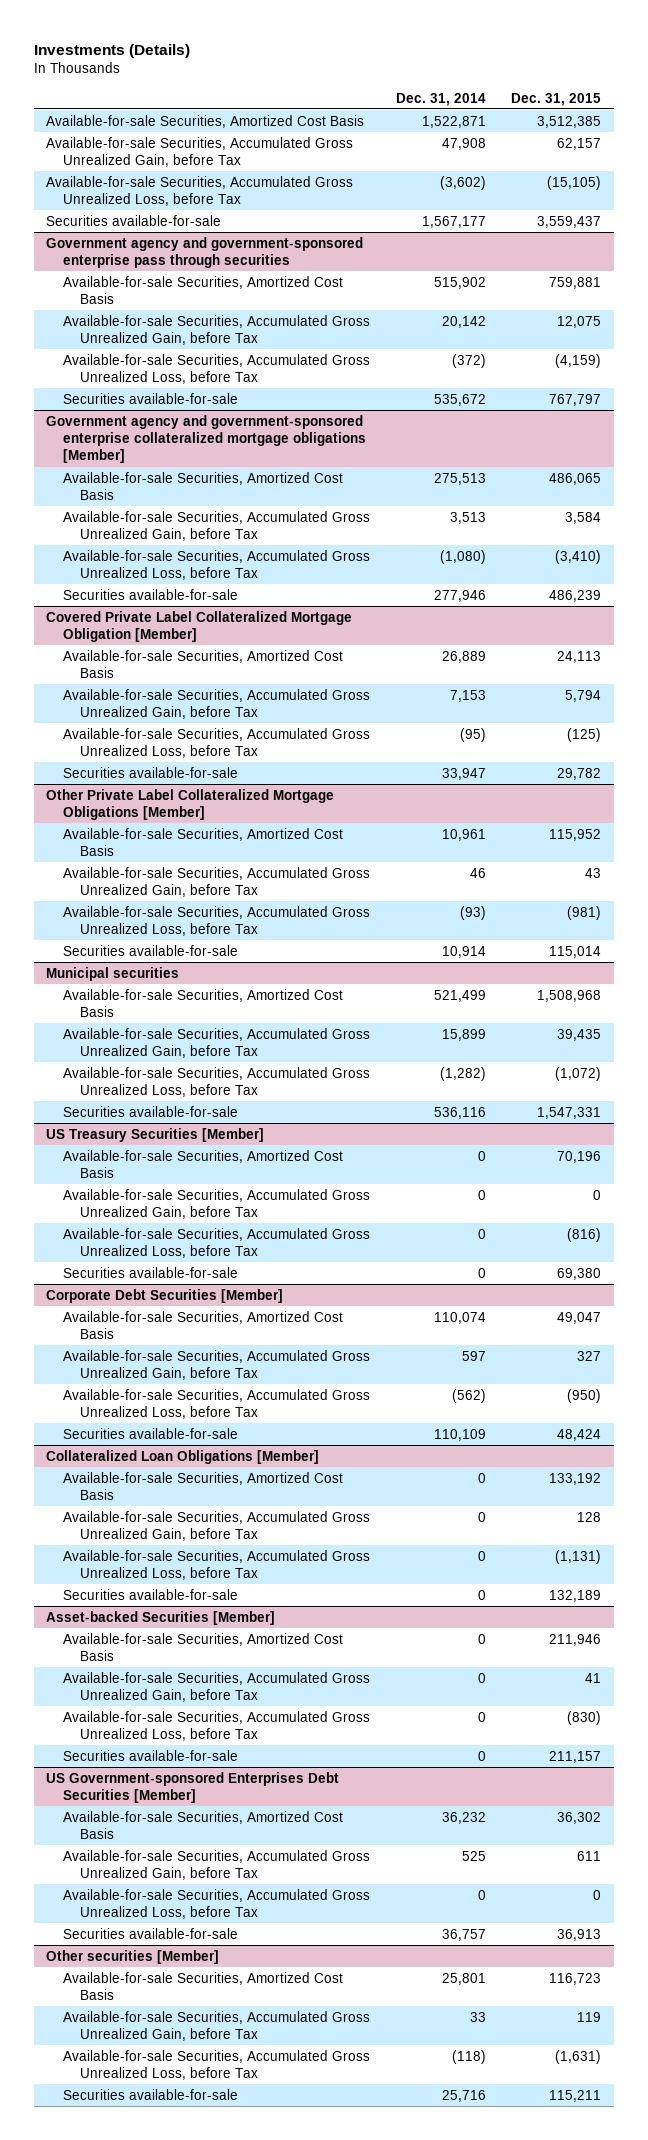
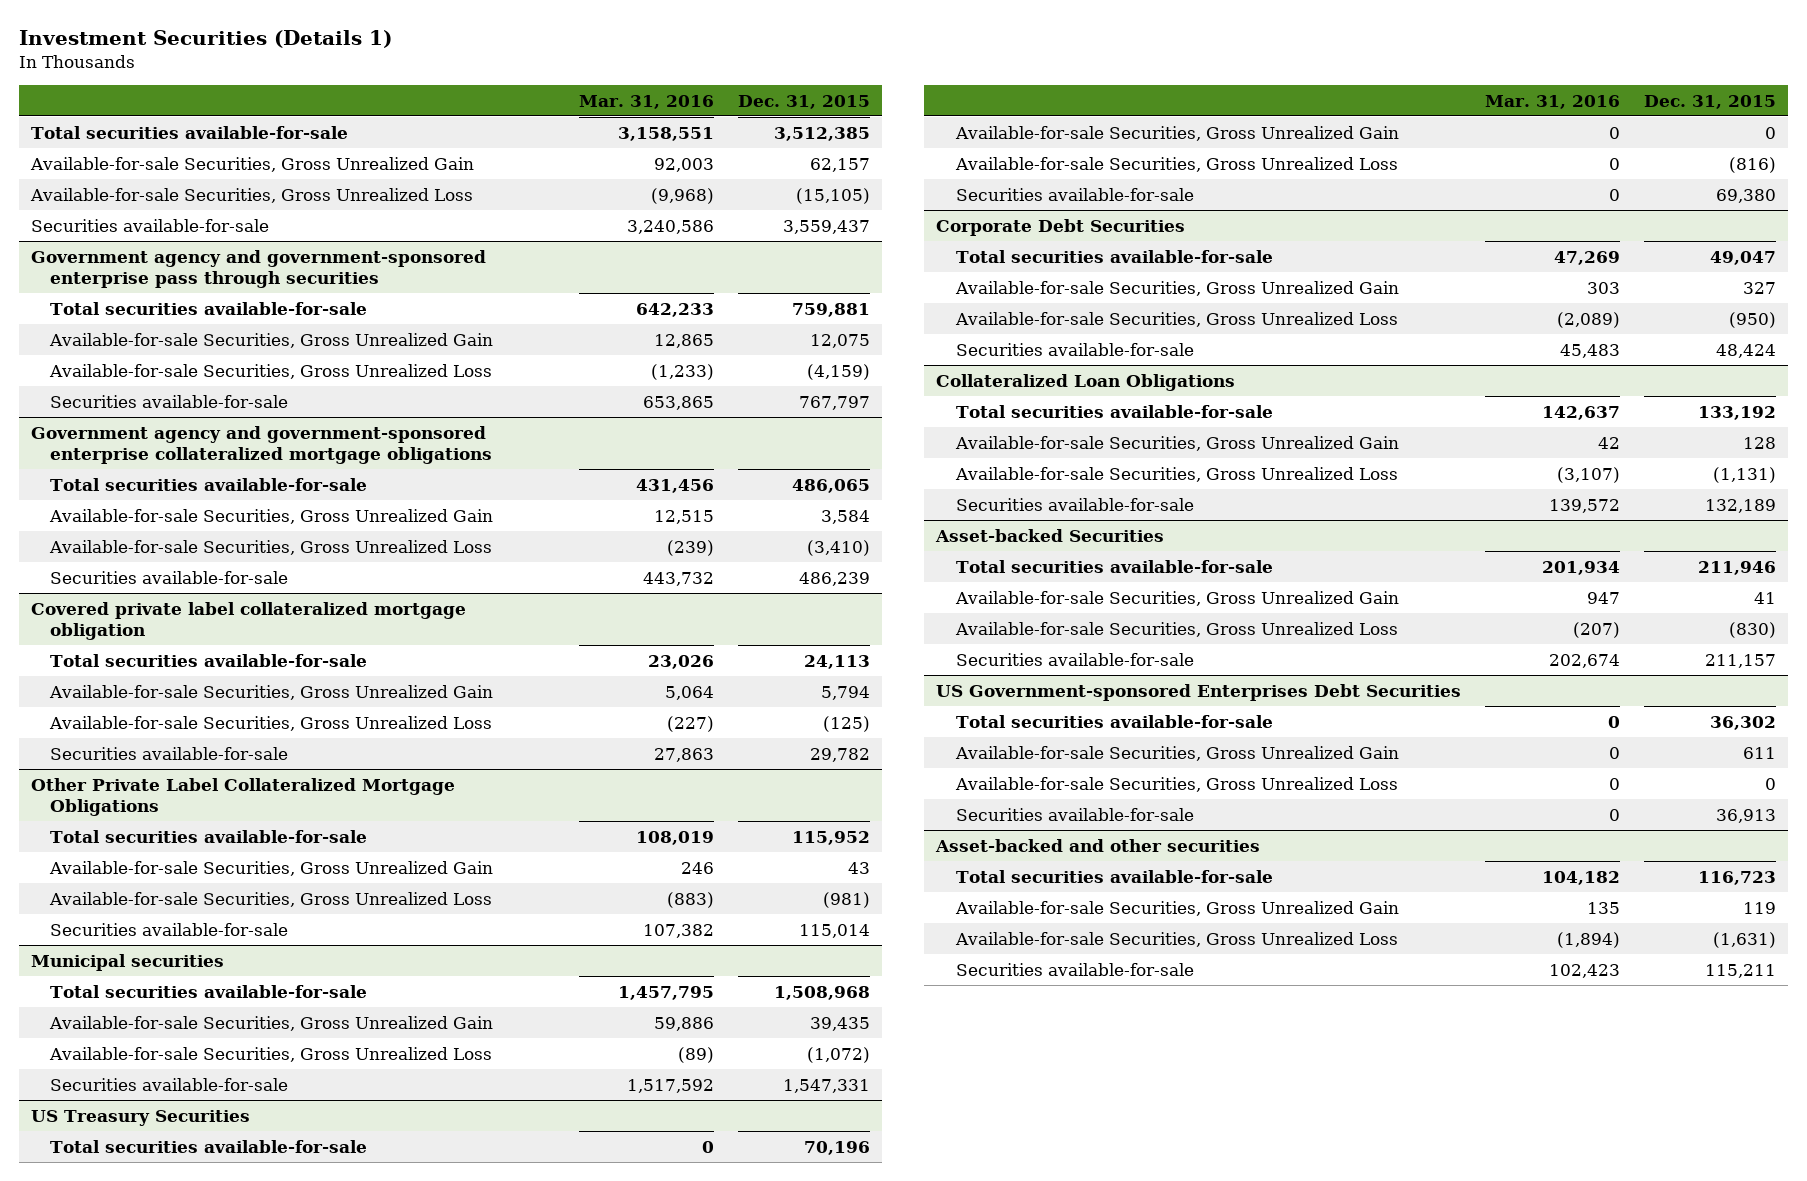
- Investments (Details)
+ Investment Securities (Details 1)
- | Dec. 31, 2014 | Dec. 31, 2015
+ | Mar. 31, 2016 | Dec. 31, 2015
- Available-for-sale Securities, Amortized Cost Basis | 1,522,871 | 3,512,385
- Available-for-sale Securities, Accumulated Gross Unrealized Gain, before Tax | 47,908 | 62,157
- Available-for-sale Securities, Accumulated Gross Unrealized Loss, before Tax | (3,602) | (15,105)
+ Total securities available-for-sale | 3,158,551 | 3,512,385
+ Available-for-sale Securities, Gross Unrealized Gain | 92,003 | 62,157
+ Available-for-sale Securities, Gross Unrealized Loss | (9,968) | (15,105)
@ Government agency and government-sponsored enterprise pass through securities
- Available-for-sale Securities, Amortized Cost Basis | 515,902 | 759,881
- Available-for-sale Securities, Accumulated Gross Unrealized Gain, before Tax | 20,142 | 12,075
- Available-for-sale Securities, Accumulated Gross Unrealized Loss, before Tax | (372) | (4,159)
+ Total securities available-for-sale | 642,233 | 759,881
+ Available-for-sale Securities, Gross Unrealized Gain | 12,865 | 12,075
+ Available-for-sale Securities, Gross Unrealized Loss | (1,233) | (4,159)
- Government agency and government-sponsored enterprise collateralized mortgage obligations [Member]
- Available-for-sale Securities, Amortized Cost Basis | 275,513 | 486,065
- Available-for-sale Securities, Accumulated Gross Unrealized Gain, before Tax | 3,513 | 3,584
- Available-for-sale Securities, Accumulated Gross Unrealized Loss, before Tax | (1,080) | (3,410)
+ Government agency and government-sponsored enterprise collateralized mortgage obligations
+ Total securities available-for-sale | 431,456 | 486,065
+ Available-for-sale Securities, Gross Unrealized Gain | 12,515 | 3,584
+ Available-for-sale Securities, Gross Unrealized Loss | (239) | (3,410)
- Covered Private Label Collateralized Mortgage Obligation [Member]
- Available-for-sale Securities, Amortized Cost Basis | 26,889 | 24,113
- Available-for-sale Securities, Accumulated Gross Unrealized Gain, before Tax | 7,153 | 5,794
- Available-for-sale Securities, Accumulated Gross Unrealized Loss, before Tax | (95) | (125)
+ Covered private label collateralized mortgage obligation
+ Total securities available-for-sale | 23,026 | 24,113
+ Available-for-sale Securities, Gross Unrealized Gain | 5,064 | 5,794
+ Available-for-sale Securities, Gross Unrealized Loss | (227) | (125)
- Other Private Label Collateralized Mortgage Obligations [Member]
- Available-for-sale Securities, Amortized Cost Basis | 10,961 | 115,952
- Available-for-sale Securities, Accumulated Gross Unrealized Gain, before Tax | 46 | 43
- Available-for-sale Securities, Accumulated Gross Unrealized Loss, before Tax | (93) | (981)
+ Other Private Label Collateralized Mortgage Obligations
+ Total securities available-for-sale | 108,019 | 115,952
+ Available-for-sale Securities, Gross Unrealized Gain | 246 | 43
+ Available-for-sale Securities, Gross Unrealized Loss | (883) | (981)
@ Municipal securities
- Available-for-sale Securities, Amortized Cost Basis | 521,499 | 1,508,968
- Available-for-sale Securities, Accumulated Gross Unrealized Gain, before Tax | 15,899 | 39,435
- Available-for-sale Securities, Accumulated Gross Unrealized Loss, before Tax | (1,282) | (1,072)
+ Total securities available-for-sale | 1,457,795 | 1,508,968
+ Available-for-sale Securities, Gross Unrealized Gain | 59,886 | 39,435
+ Available-for-sale Securities, Gross Unrealized Loss | (89) | (1,072)
- US Treasury Securities [Member]
- Available-for-sale Securities, Amortized Cost Basis | 0 | 70,196
- Available-for-sale Securities, Accumulated Gross Unrealized Gain, before Tax | 0 | 0
- Available-for-sale Securities, Accumulated Gross Unrealized Loss, before Tax | 0 | (816)
+ US Treasury Securities
+ Total securities available-for-sale | 0 | 70,196
+ Available-for-sale Securities, Gross Unrealized Gain | 0 | 0
+ Available-for-sale Securities, Gross Unrealized Loss | 0 | (816)
- Corporate Debt Securities [Member]
- Available-for-sale Securities, Amortized Cost Basis | 110,074 | 49,047
- Available-for-sale Securities, Accumulated Gross Unrealized Gain, before Tax | 597 | 327
- Available-for-sale Securities, Accumulated Gross Unrealized Loss, before Tax | (562) | (950)
+ Corporate Debt Securities
+ Total securities available-for-sale | 47,269 | 49,047
+ Available-for-sale Securities, Gross Unrealized Gain | 303 | 327
+ Available-for-sale Securities, Gross Unrealized Loss | (2,089) | (950)
- Collateralized Loan Obligations [Member]
- Available-for-sale Securities, Amortized Cost Basis | 0 | 133,192
- Available-for-sale Securities, Accumulated Gross Unrealized Gain, before Tax | 0 | 128
- Available-for-sale Securities, Accumulated Gross Unrealized Loss, before Tax | 0 | (1,131)
+ Collateralized Loan Obligations
+ Total securities available-for-sale | 142,637 | 133,192
+ Available-for-sale Securities, Gross Unrealized Gain | 42 | 128
+ Available-for-sale Securities, Gross Unrealized Loss | (3,107) | (1,131)
- Asset-backed Securities [Member]
- Available-for-sale Securities, Amortized Cost Basis | 0 | 211,946
- Available-for-sale Securities, Accumulated Gross Unrealized Gain, before Tax | 0 | 41
- Available-for-sale Securities, Accumulated Gross Unrealized Loss, before Tax | 0 | (830)
+ Asset-backed Securities
+ Total securities available-for-sale | 201,934 | 211,946
+ Available-for-sale Securities, Gross Unrealized Gain | 947 | 41
+ Available-for-sale Securities, Gross Unrealized Loss | (207) | (830)
- US Government-sponsored Enterprises Debt Securities [Member]
- Available-for-sale Securities, Amortized Cost Basis | 36,232 | 36,302
- Available-for-sale Securities, Accumulated Gross Unrealized Gain, before Tax | 525 | 611
- Available-for-sale Securities, Accumulated Gross Unrealized Loss, before Tax | 0 | 0
+ US Government-sponsored Enterprises Debt Securities
+ Total securities available-for-sale | 0 | 36,302
+ Available-for-sale Securities, Gross Unrealized Gain | 0 | 611
+ Available-for-sale Securities, Gross Unrealized Loss | 0 | 0
- Other securities [Member]
- Available-for-sale Securities, Amortized Cost Basis | 25,801 | 116,723
- Available-for-sale Securities, Accumulated Gross Unrealized Gain, before Tax | 33 | 119
- Available-for-sale Securities, Accumulated Gross Unrealized Loss, before Tax | (118) | (1,631)
+ Asset-backed and other securities
+ Total securities available-for-sale | 104,182 | 116,723
+ Available-for-sale Securities, Gross Unrealized Gain | 135 | 119
+ Available-for-sale Securities, Gross Unrealized Loss | (1,894) | (1,631)

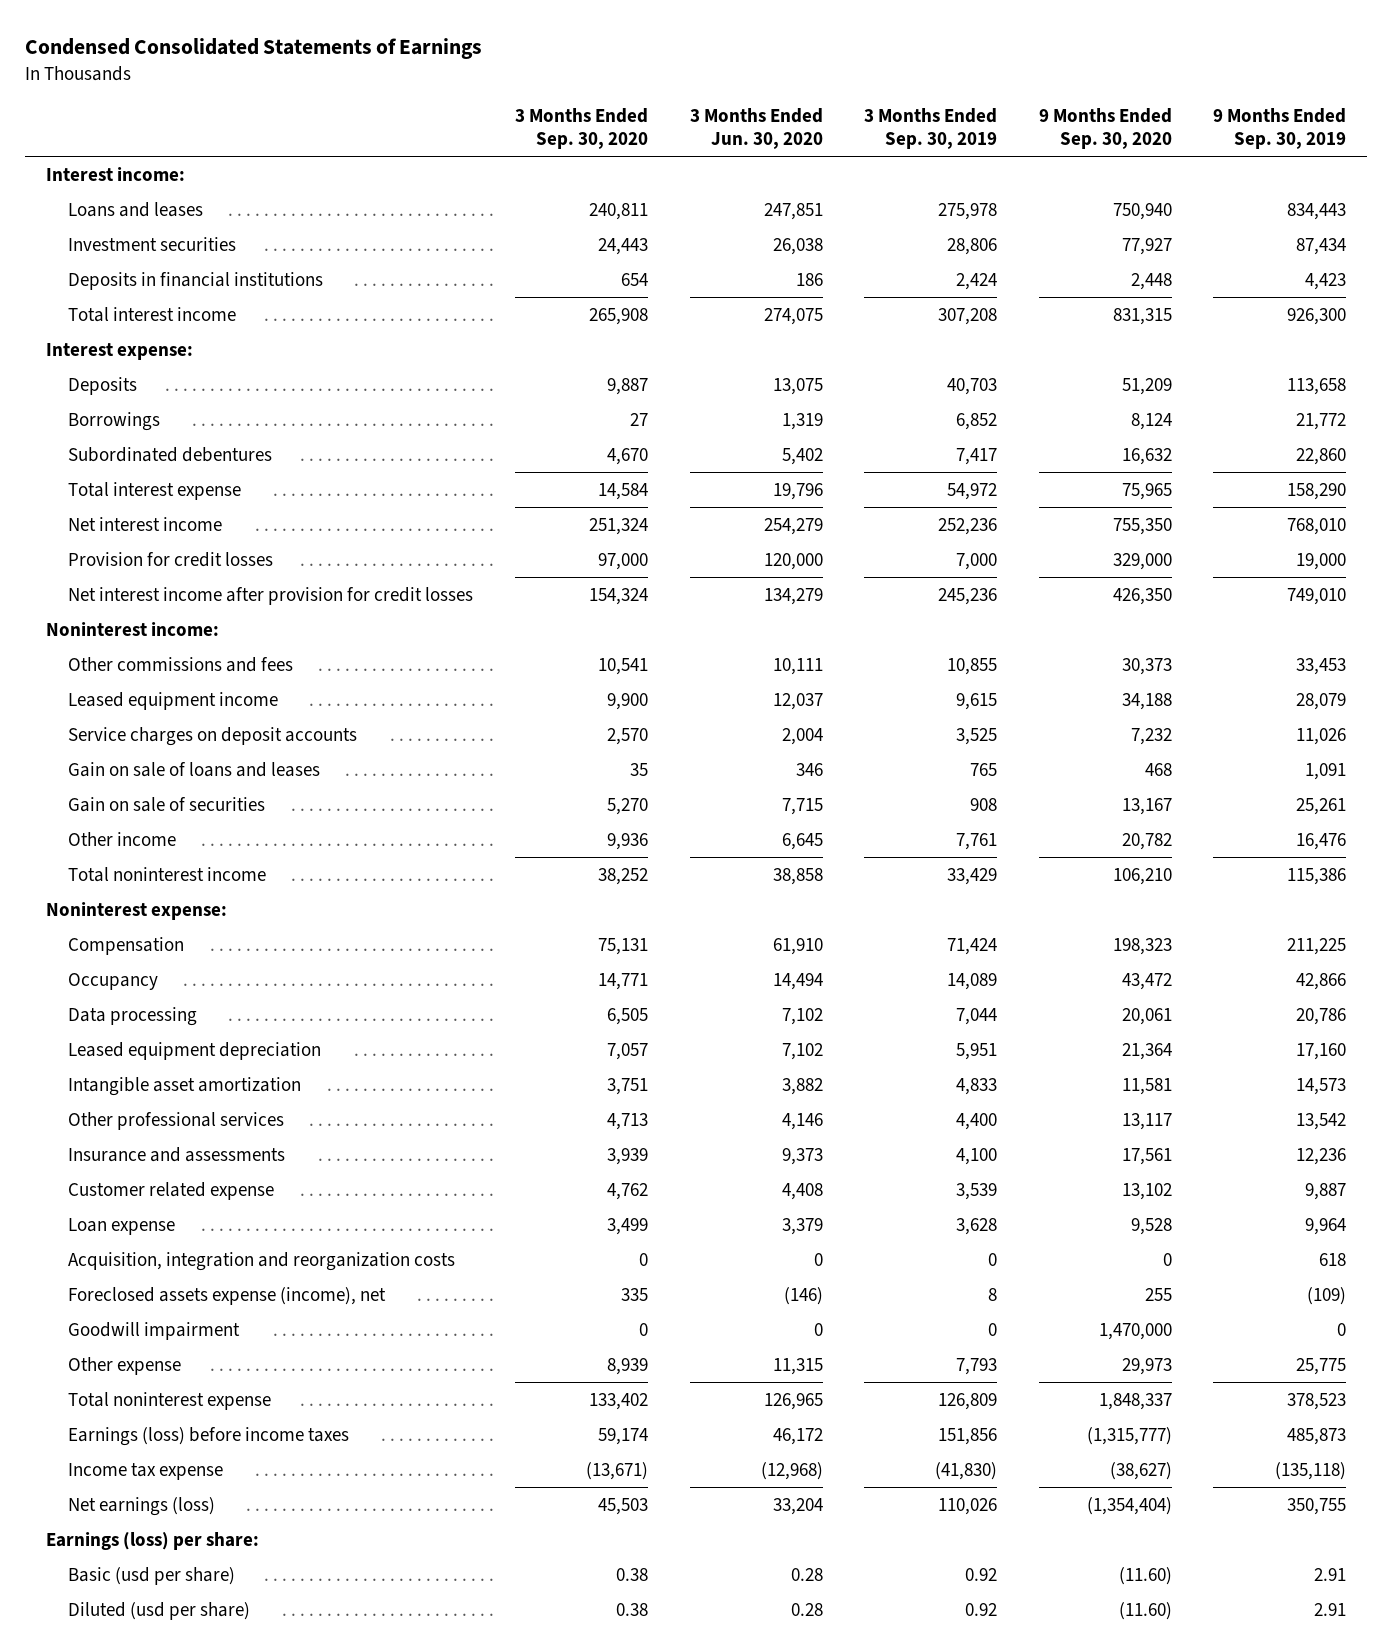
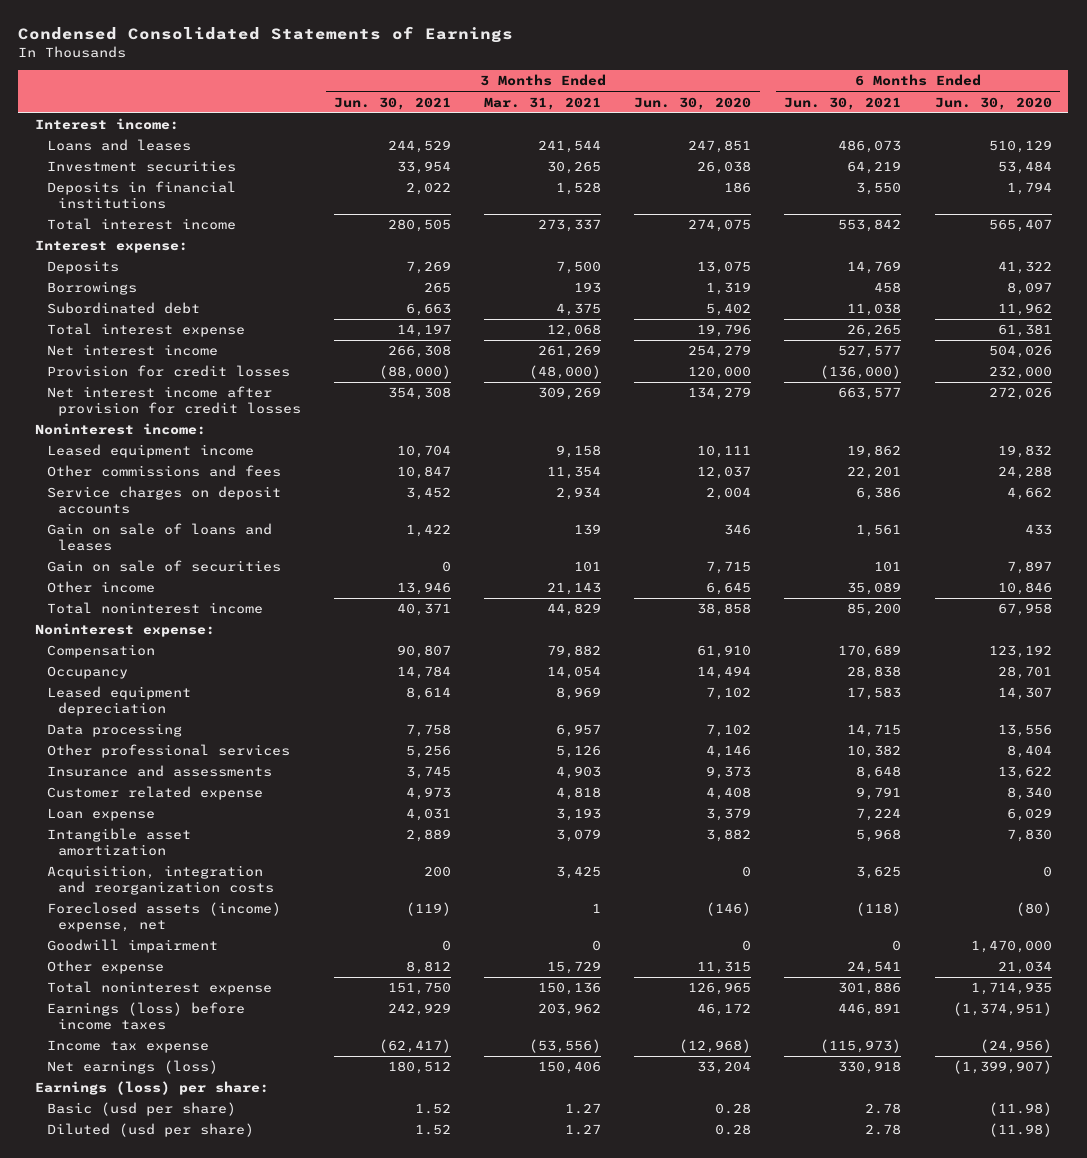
- | 3 Months Ended Sep. 30, 2020 | 3 Months Ended Jun. 30, 2020 | 3 Months Ended Sep. 30, 2019 | 9 Months Ended Sep. 30, 2020 | 9 Months Ended Sep. 30, 2019
+ | 3 Months Ended Jun. 30, 2021 | 3 Months Ended Mar. 31, 2021 | 3 Months Ended Jun. 30, 2020 | 6 Months Ended Jun. 30, 2021 | 6 Months Ended Jun. 30, 2020
- Subordinated debentures | 4,670 | 5,402 | 7,417 | 16,632 | 22,860
+ Subordinated debt | 6,663 | 4,375 | 5,402 | 11,038 | 11,962
- Other commissions and fees | 10,541 | 10,111 | 10,855 | 30,373 | 33,453
- Leased equipment income | 9,900 | 12,037 | 9,615 | 34,188 | 28,079
+ Leased equipment income | 10,704 | 9,158 | 10,111 | 19,862 | 19,832
+ Other commissions and fees | 10,847 | 11,354 | 12,037 | 22,201 | 24,288
moved down: Data processing | 7,758 | 6,957 | 7,102 | 14,715 | 13,556
moved down: Intangible asset amortization | 2,889 | 3,079 | 3,882 | 5,968 | 7,830
- Foreclosed assets expense (income), net | 335 | (146) | 8 | 255 | (109)
+ Foreclosed assets (income) expense, net | (119) | 1 | (146) | (118) | (80)

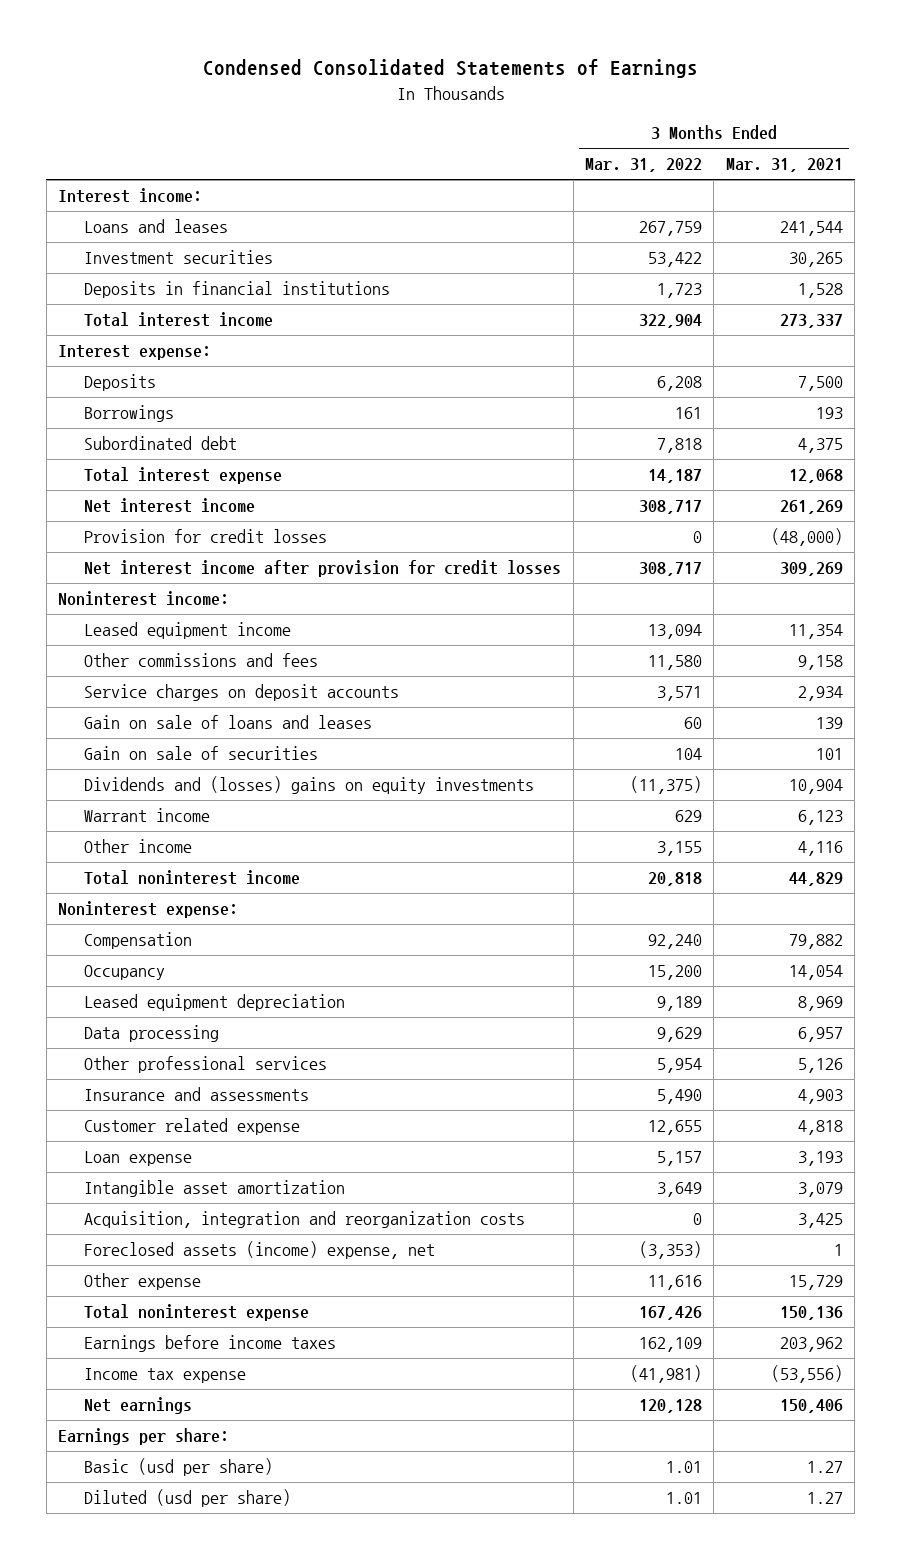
- | 3 Months Ended Jun. 30, 2021 | 3 Months Ended Mar. 31, 2021 | 3 Months Ended Jun. 30, 2020 | 6 Months Ended Jun. 30, 2021 | 6 Months Ended Jun. 30, 2020
+ | 3 Months Ended Mar. 31, 2022 | 3 Months Ended Mar. 31, 2021
- Leased equipment income | 10,704 | 9,158 | 10,111 | 19,862 | 19,832
- Other commissions and fees | 10,847 | 11,354 | 12,037 | 22,201 | 24,288
+ Leased equipment income | 13,094 | 11,354
+ Other commissions and fees | 11,580 | 9,158
- Other income | 13,946 | 21,143 | 6,645 | 35,089 | 10,846
+ Dividends and (losses) gains on equity investments | (11,375) | 10,904
+ Warrant income | 629 | 6,123
+ Other income | 3,155 | 4,116
- Goodwill impairment | 0 | 0 | 0 | 0 | 1,470,000
- Earnings (loss) before income taxes | 242,929 | 203,962 | 46,172 | 446,891 | (1,374,951)
+ Earnings before income taxes | 162,109 | 203,962
- Net earnings (loss) | 180,512 | 150,406 | 33,204 | 330,918 | (1,399,907)
- Earnings (loss) per share:
+ Net earnings | 120,128 | 150,406
+ Earnings per share:

